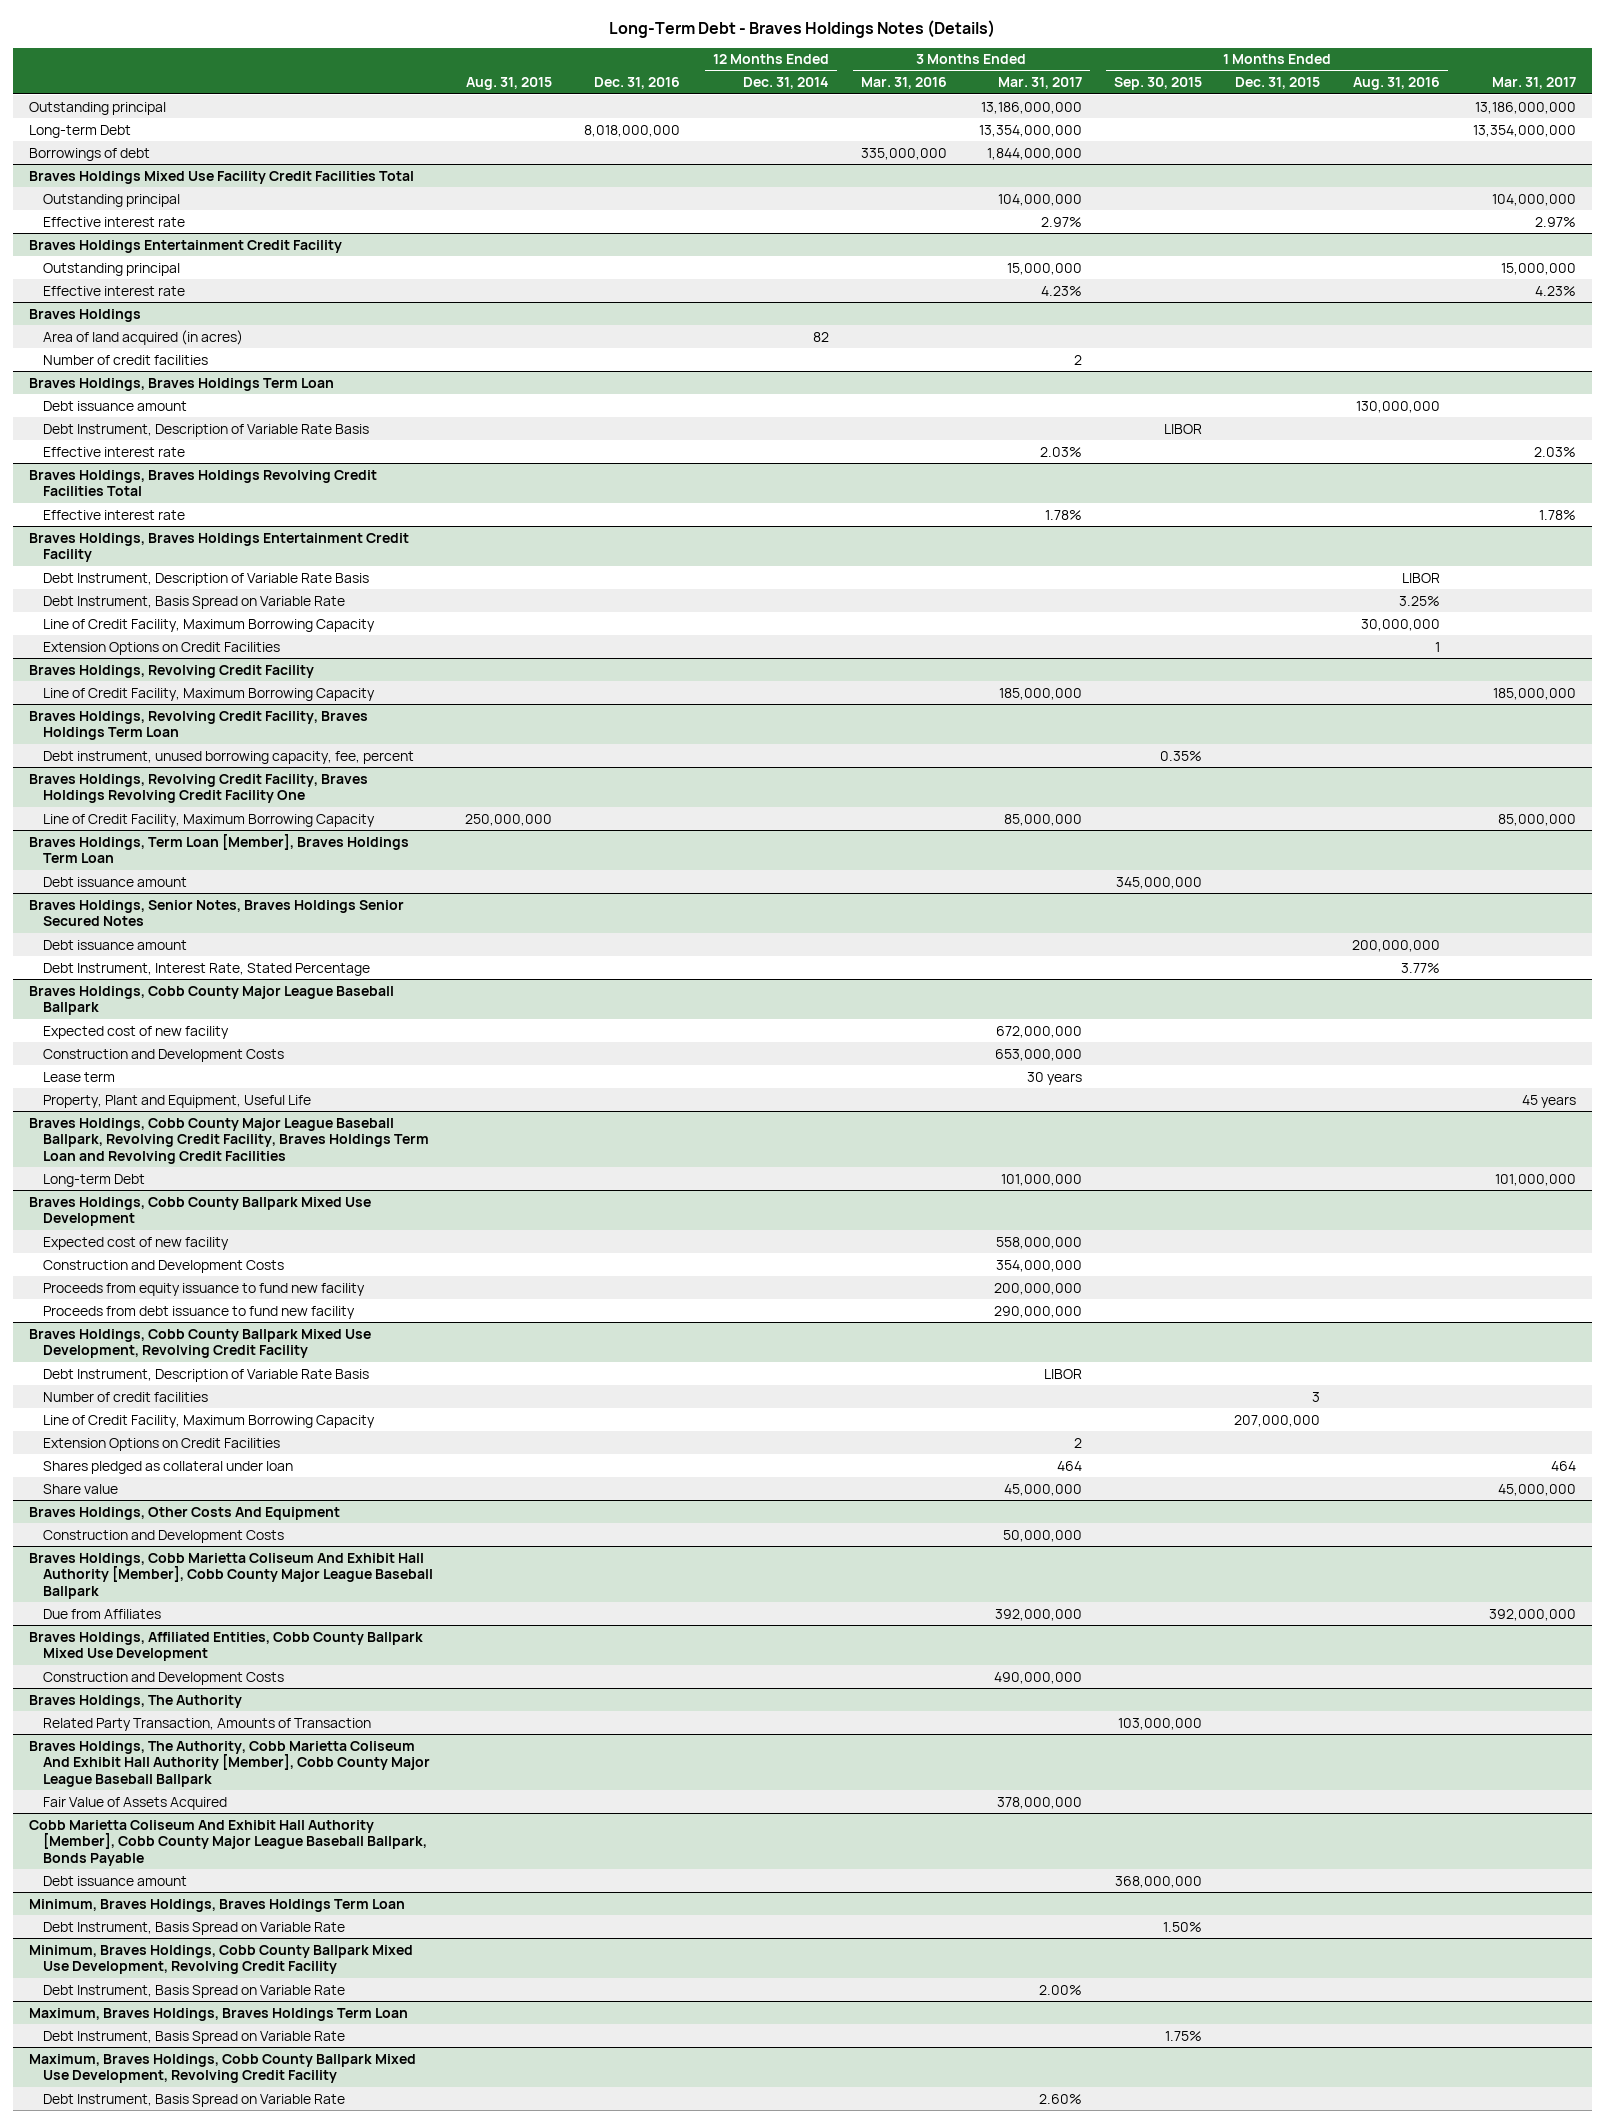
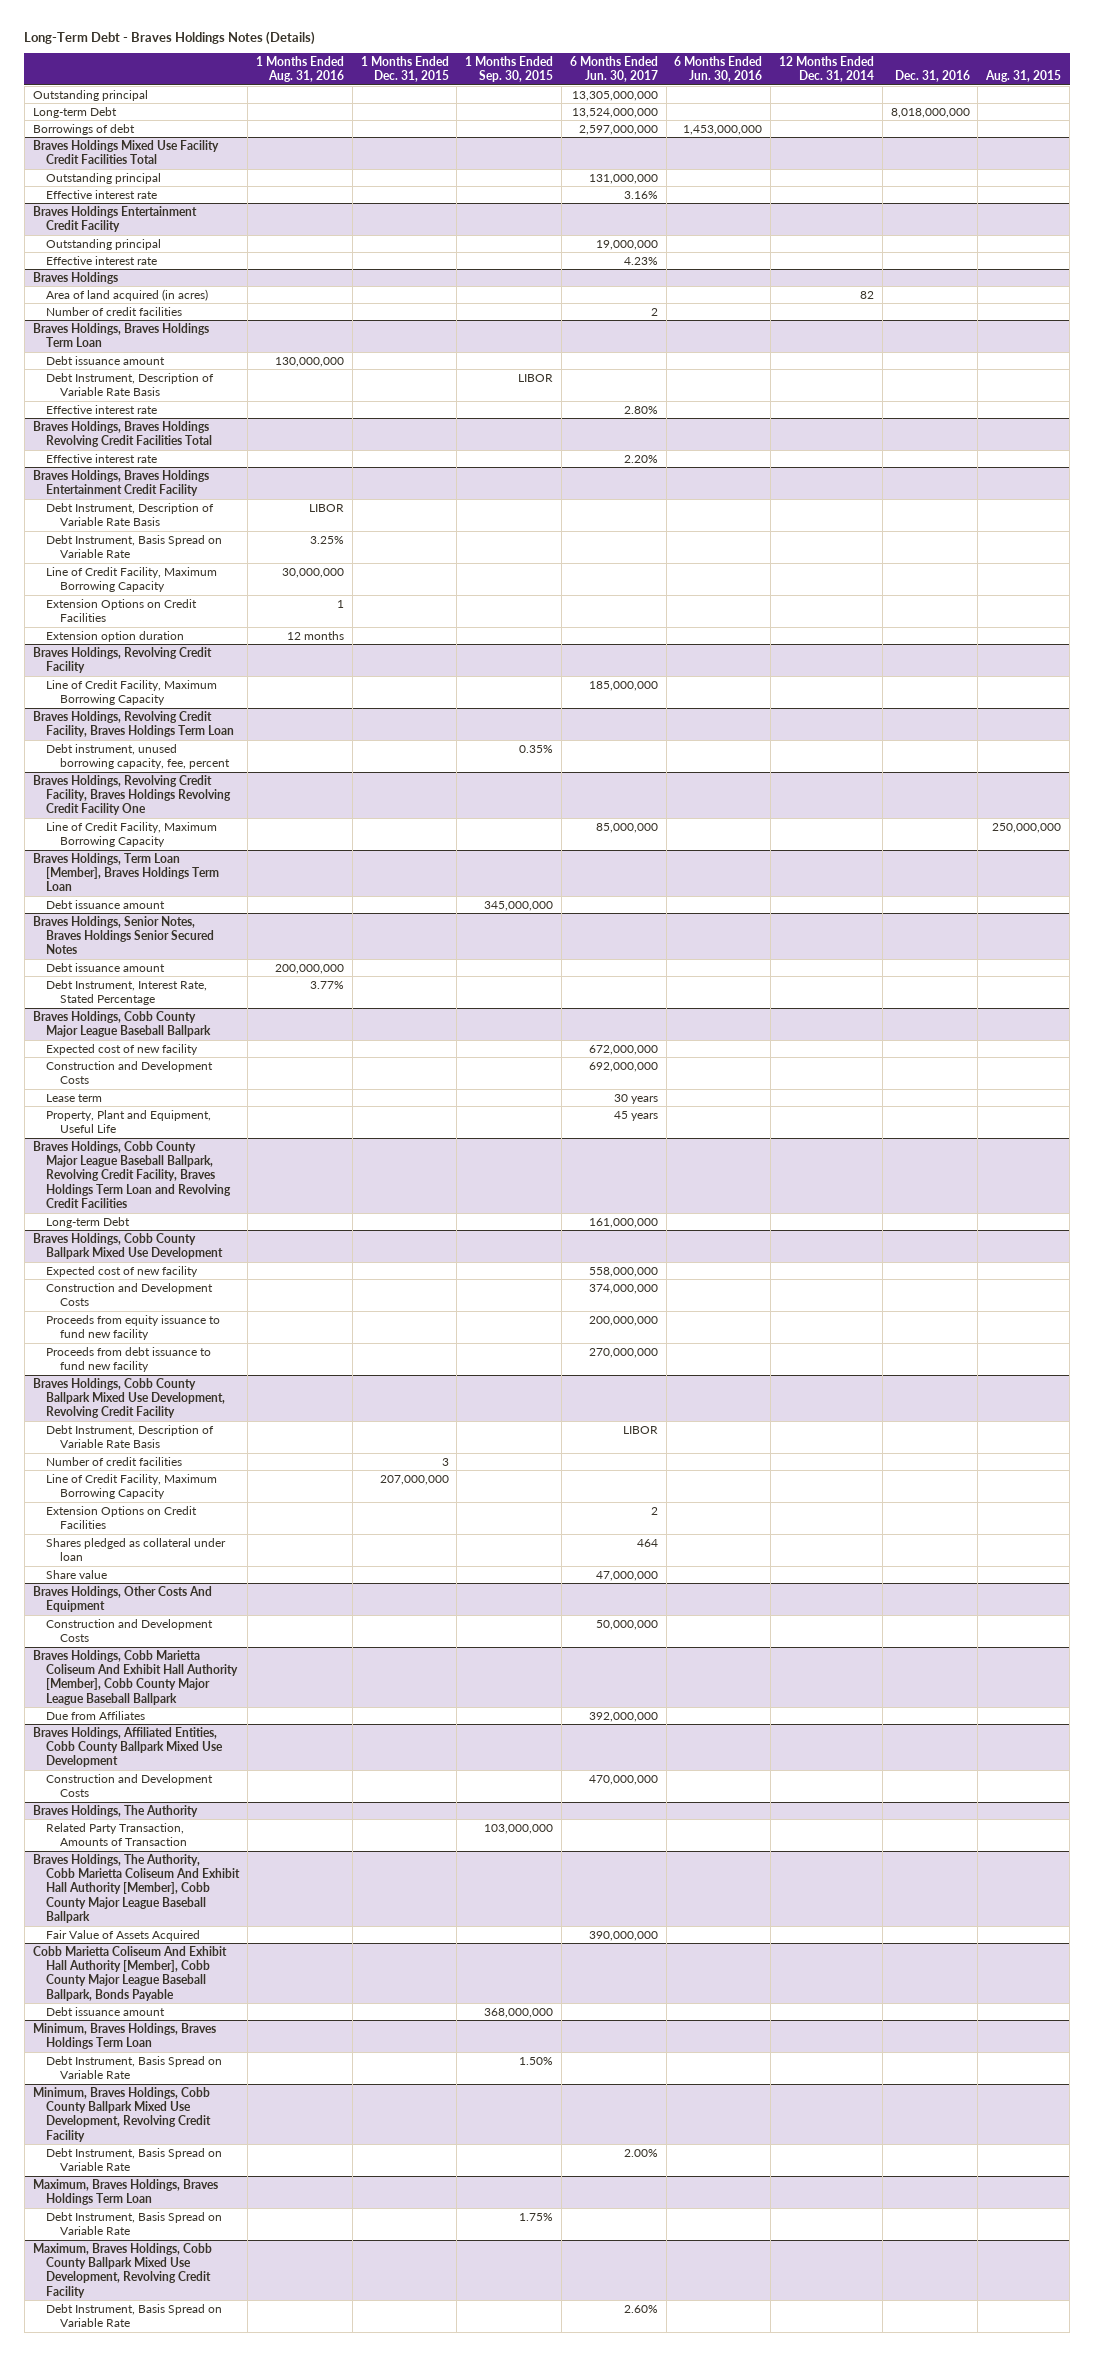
- | Aug. 31, 2015 | Dec. 31, 2016 | 12 Months Ended Dec. 31, 2014 | 3 Months Ended Mar. 31, 2016 | 3 Months Ended Mar. 31, 2017 | 1 Months Ended Sep. 30, 2015 | 1 Months Ended Dec. 31, 2015 | 1 Months Ended Aug. 31, 2016 | Mar. 31, 2017
+ | 1 Months Ended Aug. 31, 2016 | 1 Months Ended Dec. 31, 2015 | 1 Months Ended Sep. 30, 2015 | 6 Months Ended Jun. 30, 2017 | 6 Months Ended Jun. 30, 2016 | 12 Months Ended Dec. 31, 2014 | Dec. 31, 2016 | Aug. 31, 2015
@ Braves Holdings, Braves Holdings Entertainment Credit Facility
+ Extension option duration | 12 months | | | | | | |

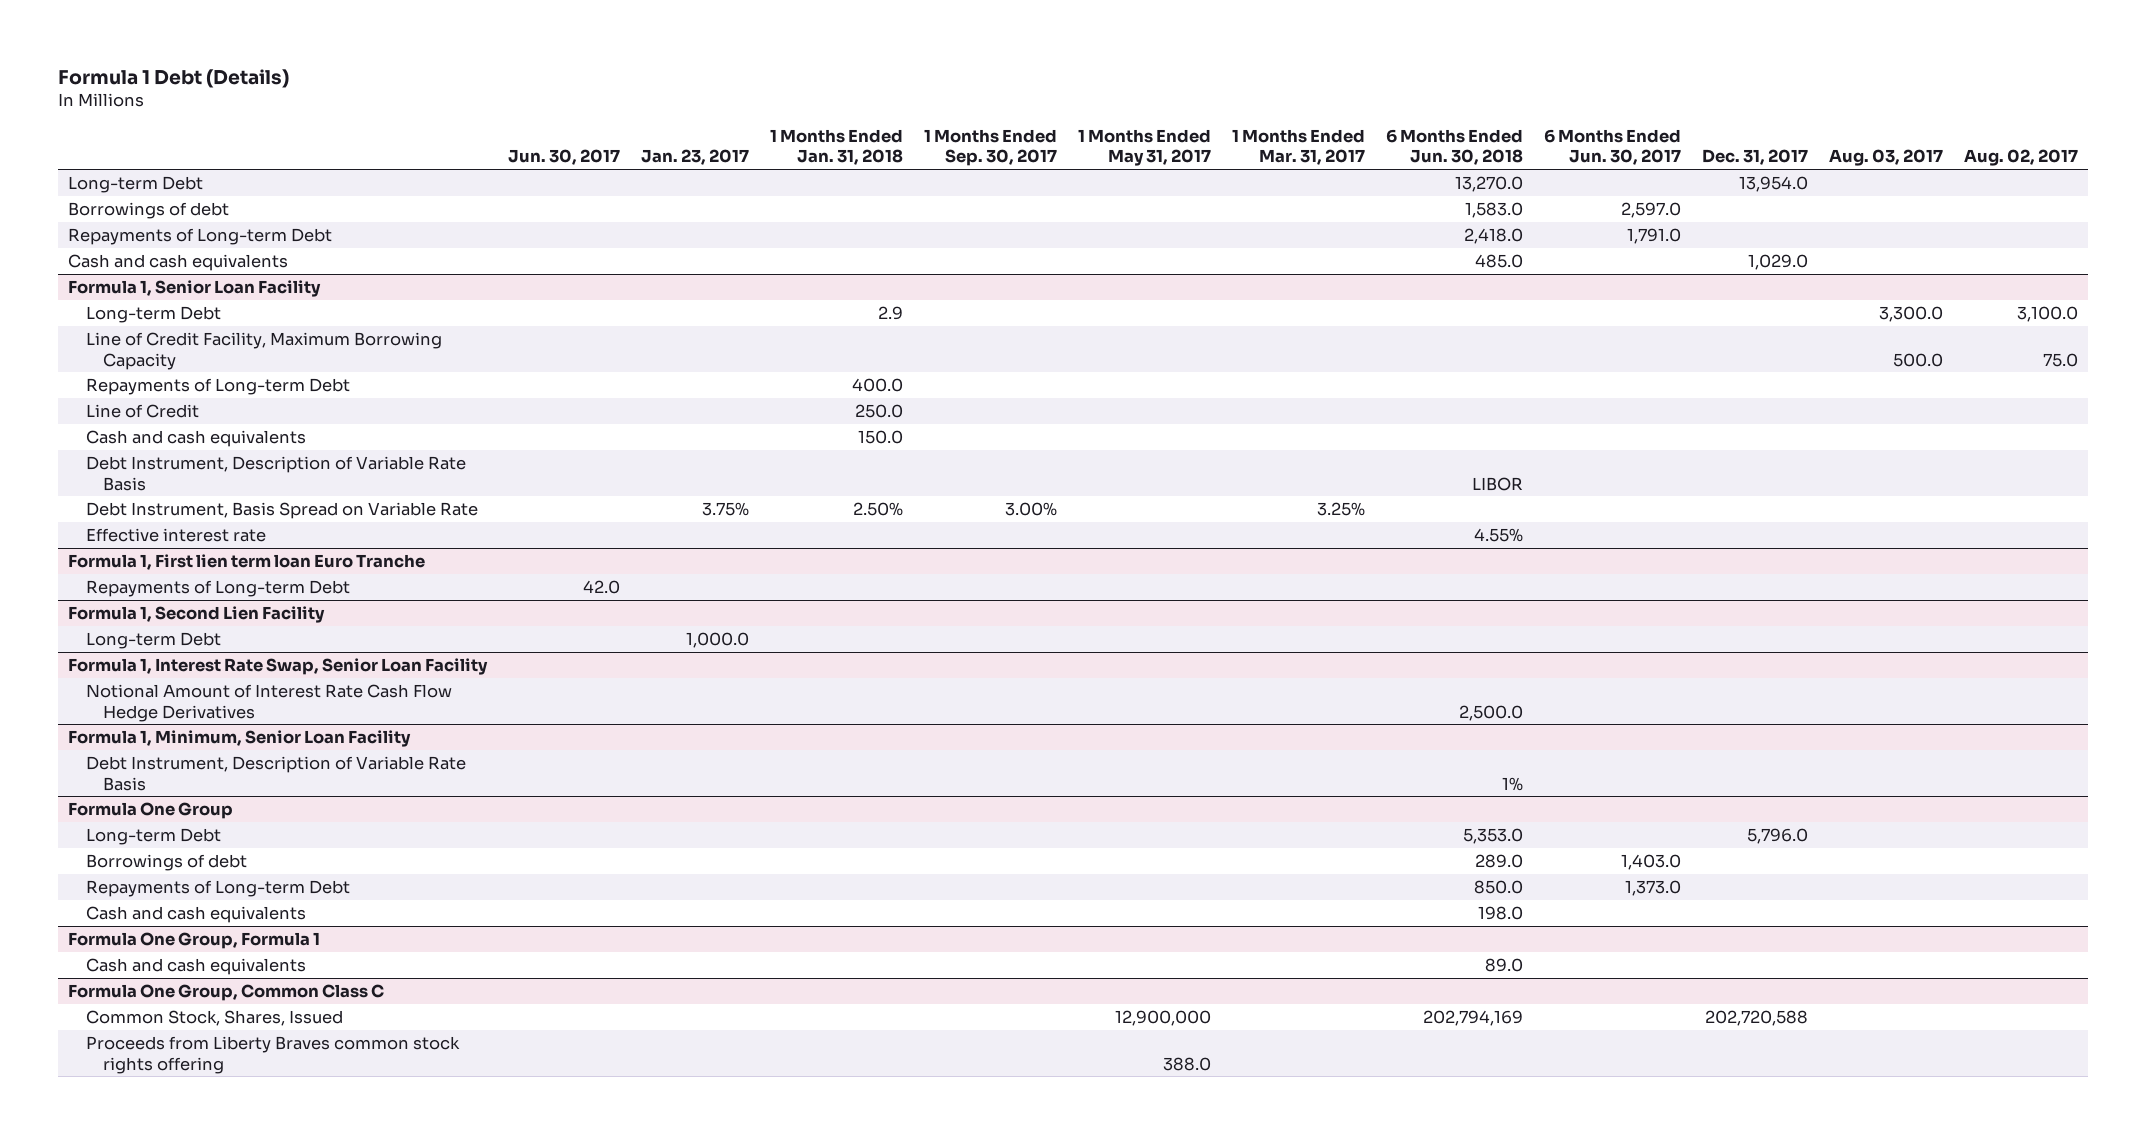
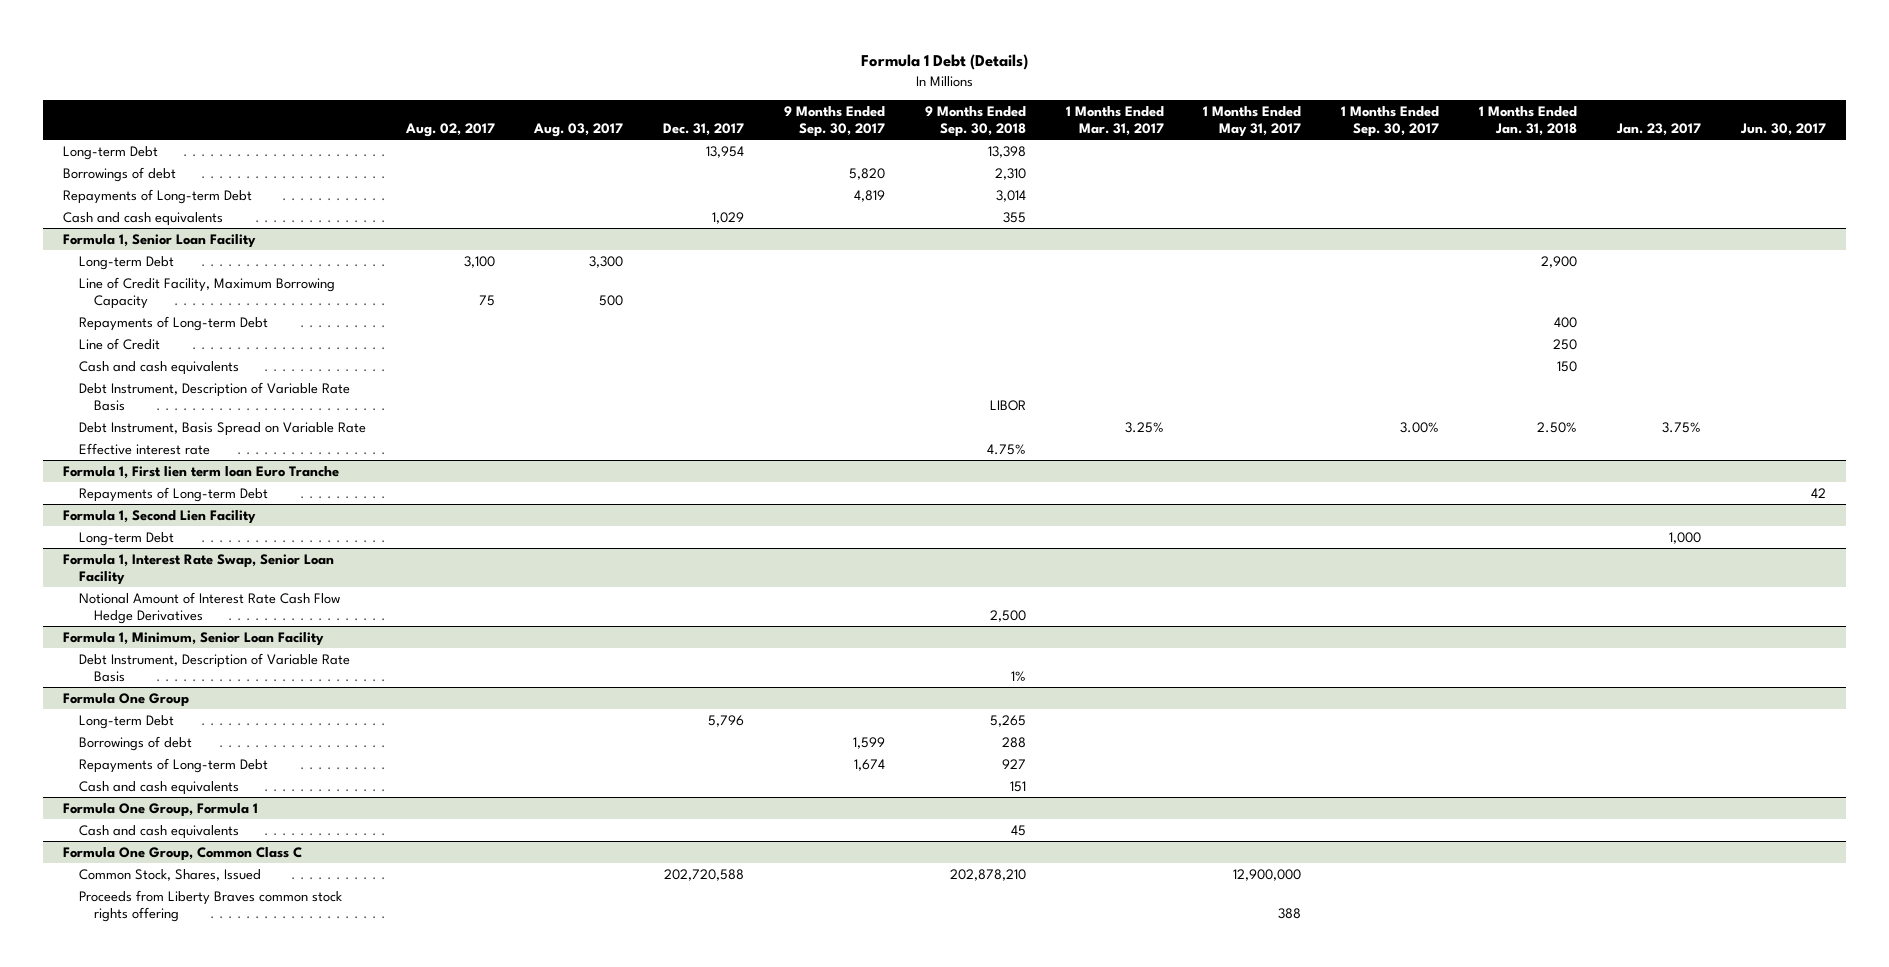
- | Jun. 30, 2017 | Jan. 23, 2017 | 1 Months Ended Jan. 31, 2018 | 1 Months Ended Sep. 30, 2017 | 1 Months Ended May 31, 2017 | 1 Months Ended Mar. 31, 2017 | 6 Months Ended Jun. 30, 2018 | 6 Months Ended Jun. 30, 2017 | Dec. 31, 2017 | Aug. 03, 2017 | Aug. 02, 2017
+ | Aug. 02, 2017 | Aug. 03, 2017 | Dec. 31, 2017 | 9 Months Ended Sep. 30, 2017 | 9 Months Ended Sep. 30, 2018 | 1 Months Ended Mar. 31, 2017 | 1 Months Ended May 31, 2017 | 1 Months Ended Sep. 30, 2017 | 1 Months Ended Jan. 31, 2018 | Jan. 23, 2017 | Jun. 30, 2017
- Long-term Debt | | | | | | | 13,270.0 | | 13,954.0 | |
+ Long-term Debt | | | 13,954 | | 13,398 | | | | | |
- Cash and cash equivalents | | | | | | | 485.0 | | 1,029.0 | |
+ Cash and cash equivalents | | | 1,029 | | 355 | | | | | |
@ Formula 1, Senior Loan Facility
- Long-term Debt | | | 2.9 | | | | | | | 3,300.0 | 3,100.0
- Line of Credit Facility, Maximum Borrowing Capacity | | | | | | | | | | 500.0 | 75.0
- Repayments of Long-term Debt | | | 400.0 | | | | | | | |
- Line of Credit | | | 250.0 | | | | | | | |
- Cash and cash equivalents | | | 150.0 | | | | | | | |
+ Long-term Debt | 3,100 | 3,300 | | | | | | | 2,900 | |
+ Line of Credit Facility, Maximum Borrowing Capacity | 75 | 500 | | | | | | | | |
+ Repayments of Long-term Debt | | | | | | | | | 400 | |
+ Line of Credit | | | | | | | | | 250 | |
+ Cash and cash equivalents | | | | | | | | | 150 | |
@ Formula 1, First lien term loan Euro Tranche
- Repayments of Long-term Debt | 42.0 | | | | | | | | | |
+ Repayments of Long-term Debt | | | | | | | | | | | 42
@ Formula 1, Second Lien Facility
- Long-term Debt | | 1,000.0 | | | | | | | | |
+ Long-term Debt | | | | | | | | | | 1,000 |
@ Formula One Group
- Long-term Debt | | | | | | | 5,353.0 | | 5,796.0 | |
+ Long-term Debt | | | 5,796 | | 5,265 | | | | | |
@ Formula One Group, Common Class C
- Proceeds from Liberty Braves common stock rights offering | | | | | 388.0 | | | | | |
+ Proceeds from Liberty Braves common stock rights offering | | | | | | | 388 | | | |

